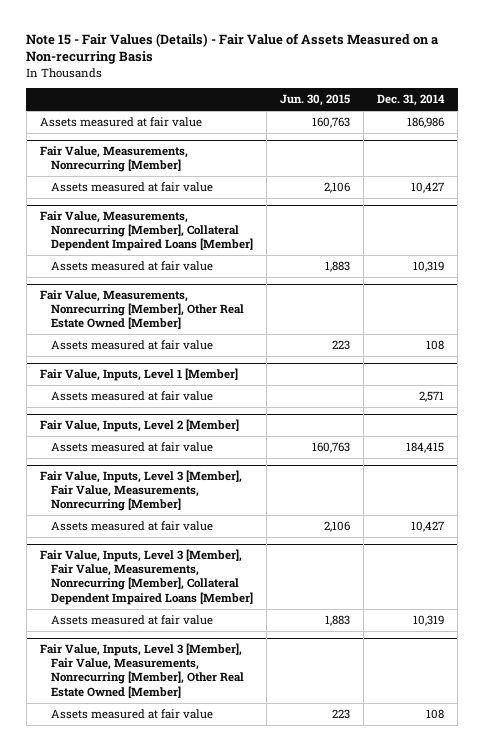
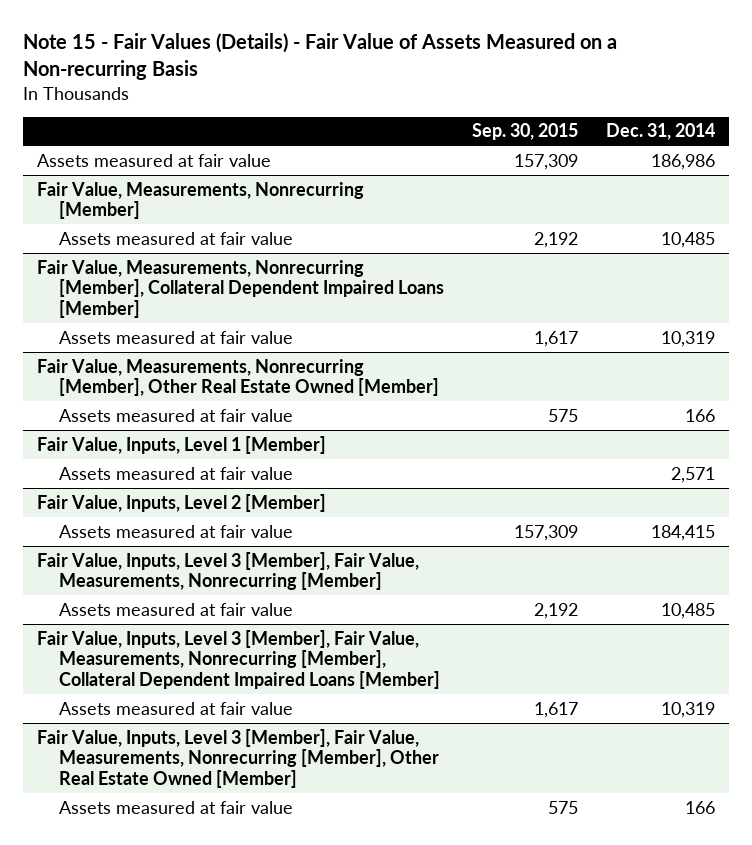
- | Jun. 30, 2015 | Dec. 31, 2014
+ | Sep. 30, 2015 | Dec. 31, 2014
@ Fair Value, Measurements, Nonrecurring [Member]
- Assets measured at fair value | 2,106 | 10,427
+ Assets measured at fair value | 2,192 | 10,485
@ Fair Value, Measurements, Nonrecurring [Member], Other Real Estate Owned [Member]
- Assets measured at fair value | 223 | 108
+ Assets measured at fair value | 575 | 166
@ Fair Value, Inputs, Level 3 [Member], Fair Value, Measurements, Nonrecurring [Member]
- Assets measured at fair value | 2,106 | 10,427
+ Assets measured at fair value | 2,192 | 10,485
@ Fair Value, Inputs, Level 3 [Member], Fair Value, Measurements, Nonrecurring [Member], Other Real Estate Owned [Member]
- Assets measured at fair value | 223 | 108
+ Assets measured at fair value | 575 | 166

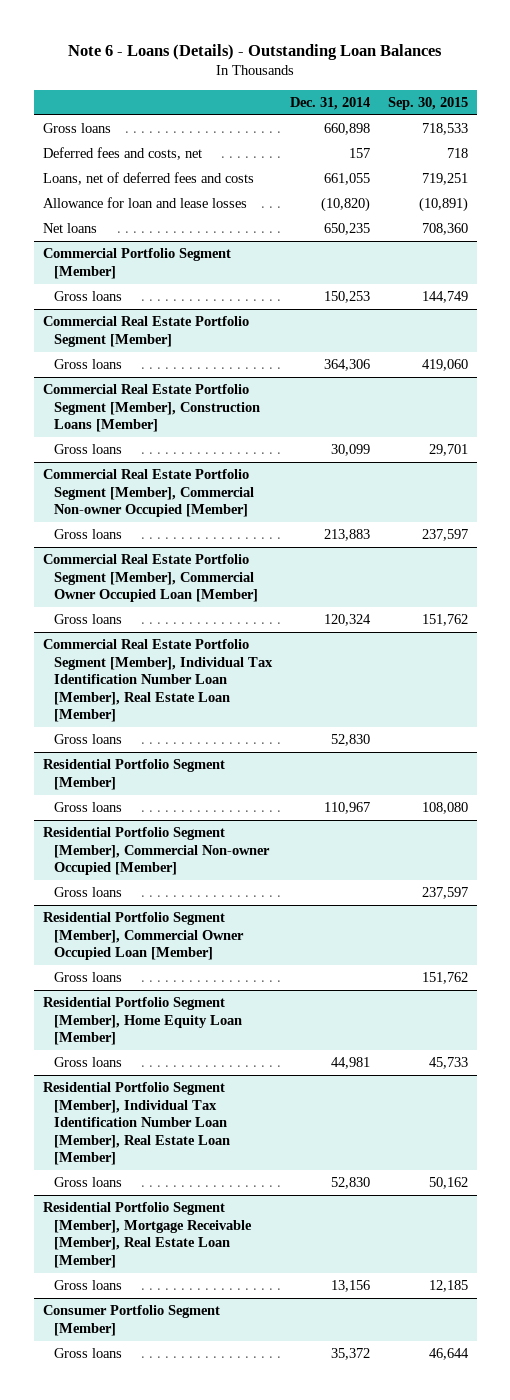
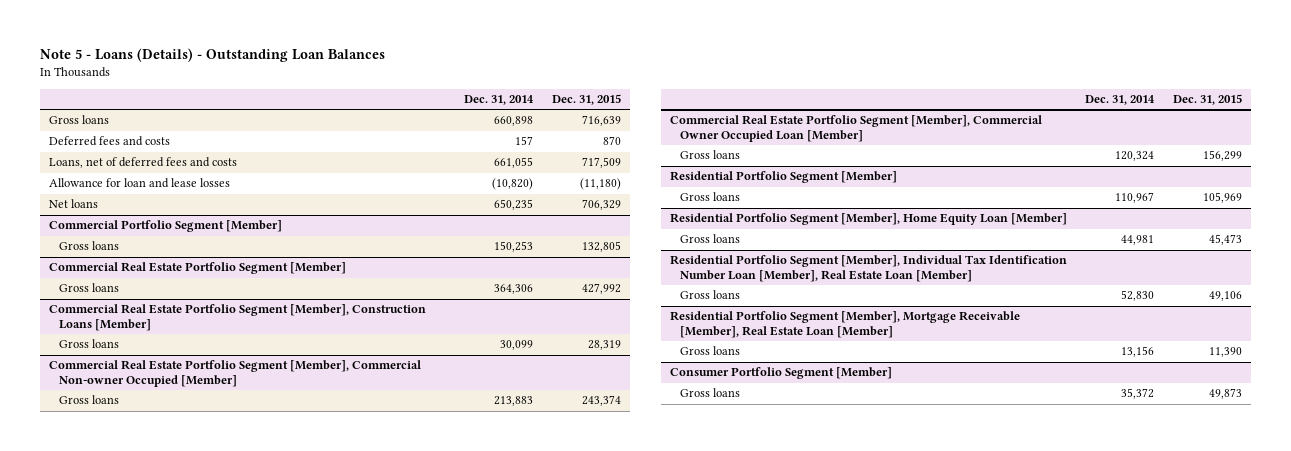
- Note 6 - Loans (Details) - Outstanding Loan Balances
+ Note 5 - Loans (Details) - Outstanding Loan Balances
- | Dec. 31, 2014 | Sep. 30, 2015
+ | Dec. 31, 2014 | Dec. 31, 2015
- Deferred fees and costs, net | 157 | 718
+ Deferred fees and costs | 157 | 870
- Commercial Real Estate Portfolio Segment [Member], Individual Tax Identification Number Loan [Member], Real Estate Loan [Member]
- Gross loans | 52,830 |
- Residential Portfolio Segment [Member], Commercial Non-owner Occupied [Member]
- Gross loans | | 237,597
- Residential Portfolio Segment [Member], Commercial Owner Occupied Loan [Member]
- Gross loans | | 151,762

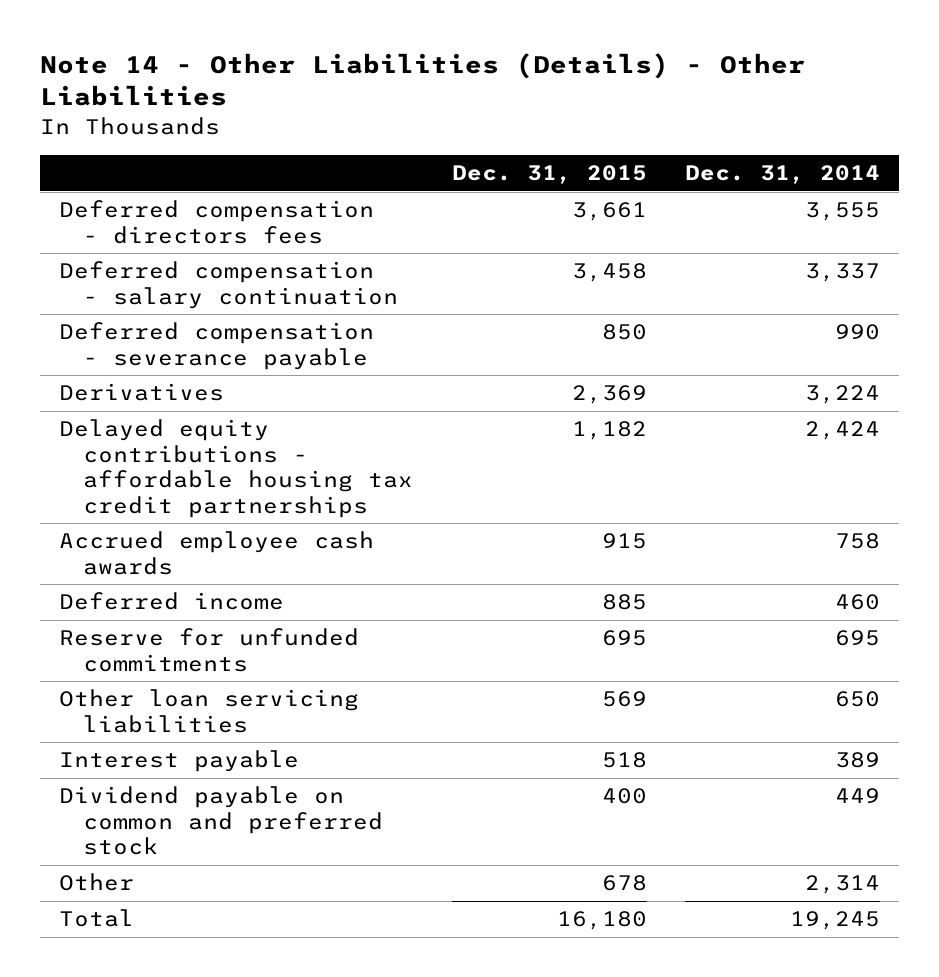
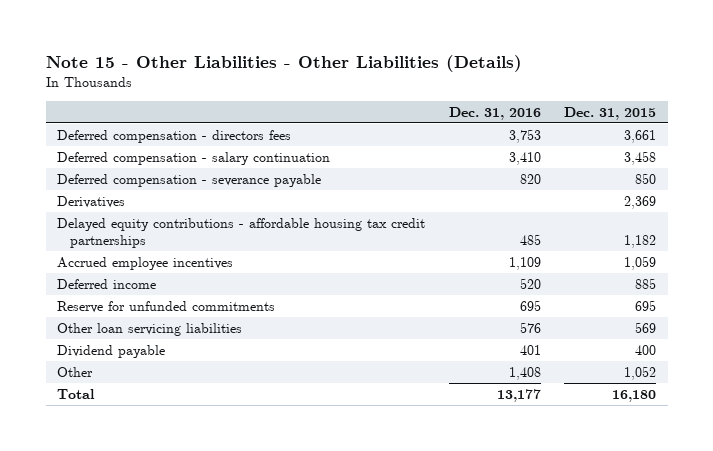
- Note 14 - Other Liabilities (Details) - Other Liabilities
+ Note 15 - Other Liabilities - Other Liabilities (Details)
- | Dec. 31, 2015 | Dec. 31, 2014
+ | Dec. 31, 2016 | Dec. 31, 2015
- Accrued employee cash awards | 915 | 758
+ Accrued employee incentives | 1,109 | 1,059
- Interest payable | 518 | 389
- Dividend payable on common and preferred stock | 400 | 449
- Other | 678 | 2,314
+ Dividend payable | 401 | 400
+ Other | 1,408 | 1,052

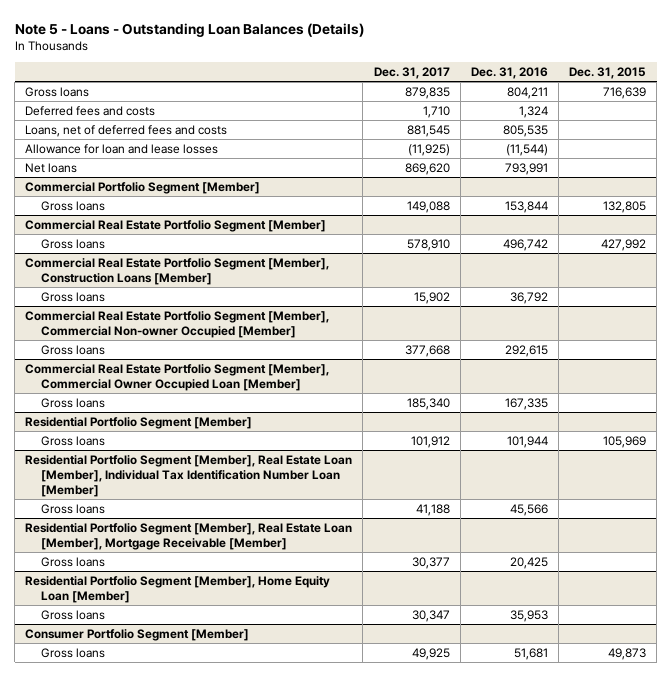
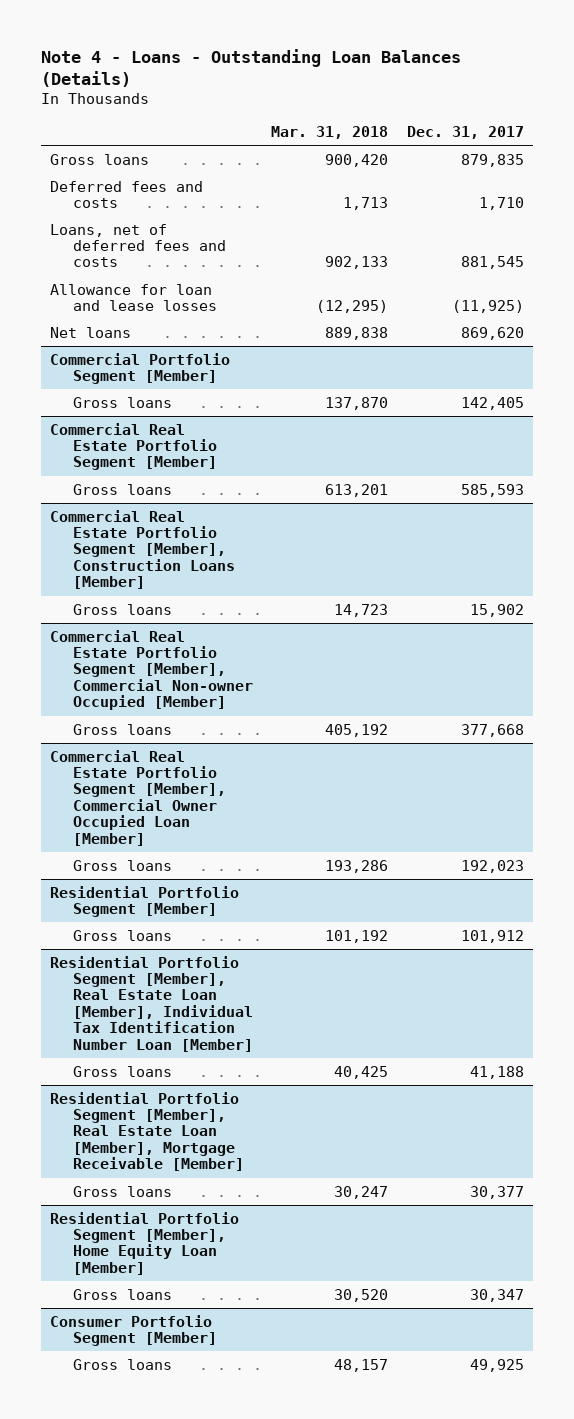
- Note 5 - Loans - Outstanding Loan Balances (Details)
+ Note 4 - Loans - Outstanding Loan Balances (Details)
- | Dec. 31, 2017 | Dec. 31, 2016 | Dec. 31, 2015
+ | Mar. 31, 2018 | Dec. 31, 2017
@ Commercial Portfolio Segment [Member]
- Gross loans | 149,088 | 153,844 | 132,805
+ Gross loans | 137,870 | 142,405
@ Commercial Real Estate Portfolio Segment [Member]
- Gross loans | 578,910 | 496,742 | 427,992
+ Gross loans | 613,201 | 585,593
@ Commercial Real Estate Portfolio Segment [Member], Commercial Owner Occupied Loan [Member]
- Gross loans | 185,340 | 167,335 |
+ Gross loans | 193,286 | 192,023

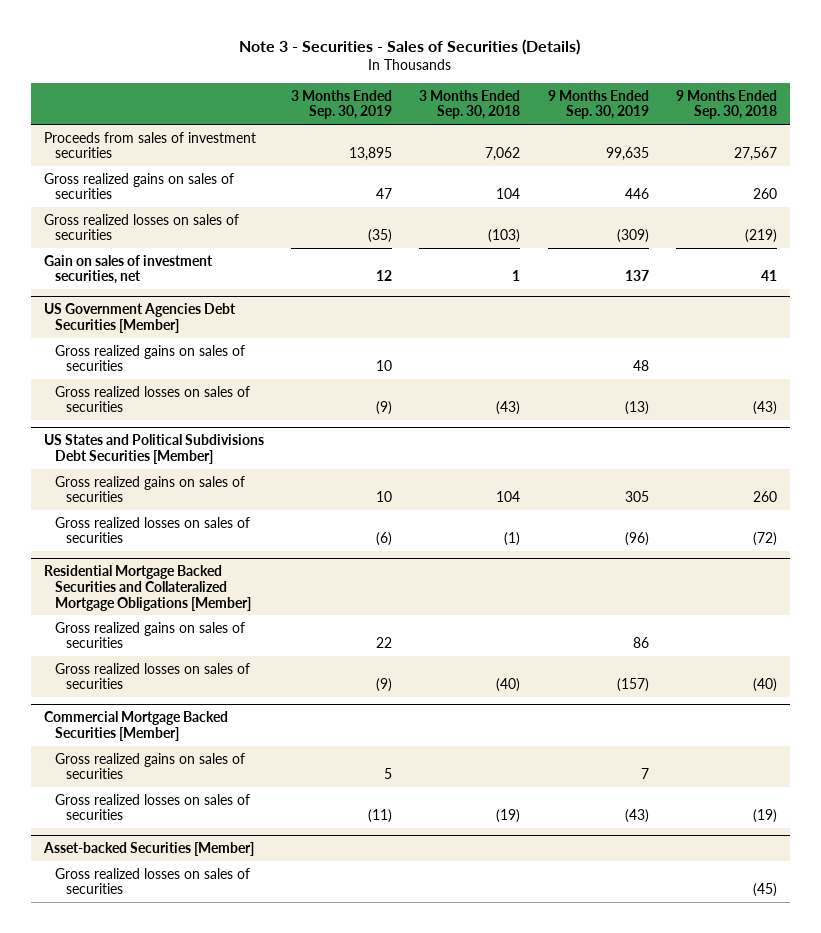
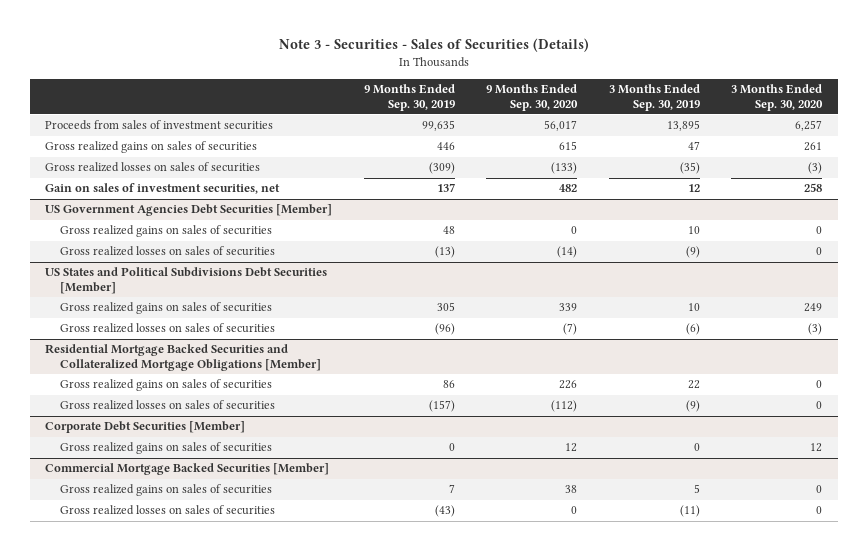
- | 3 Months Ended Sep. 30, 2019 | 3 Months Ended Sep. 30, 2018 | 9 Months Ended Sep. 30, 2019 | 9 Months Ended Sep. 30, 2018
+ | 9 Months Ended Sep. 30, 2019 | 9 Months Ended Sep. 30, 2020 | 3 Months Ended Sep. 30, 2019 | 3 Months Ended Sep. 30, 2020
+ Corporate Debt Securities [Member]
+ Gross realized gains on sales of securities | 0 | 12 | 0 | 12
- Asset-backed Securities [Member]
- Gross realized losses on sales of securities | | | | (45)

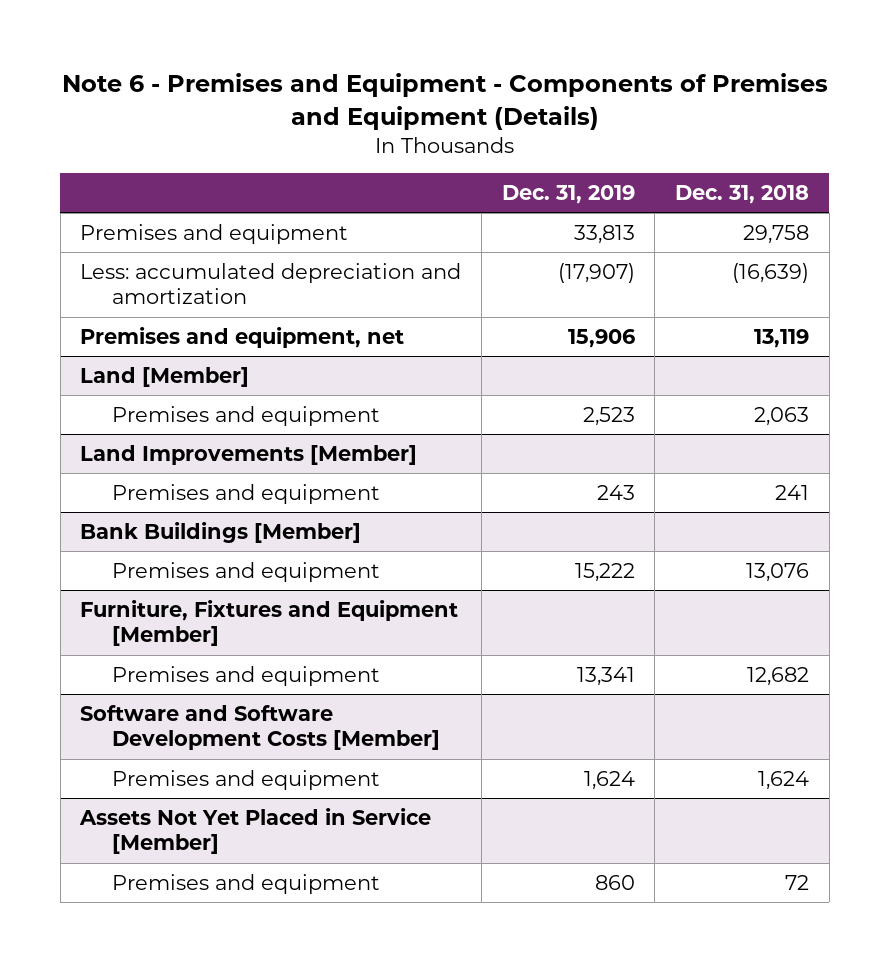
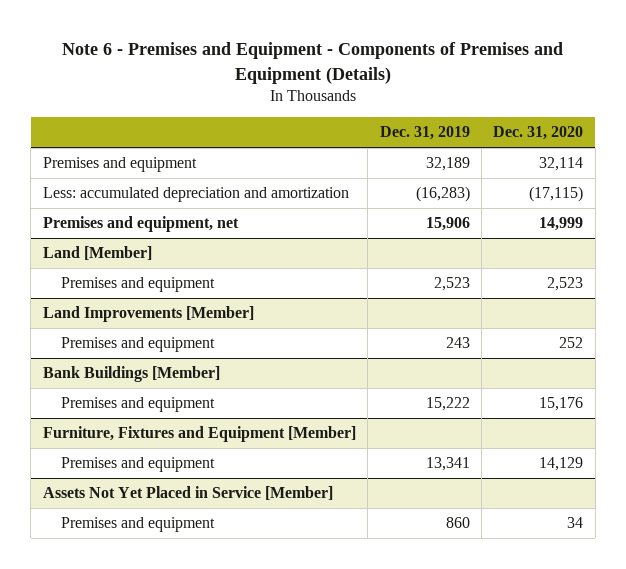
- | Dec. 31, 2019 | Dec. 31, 2018
+ | Dec. 31, 2019 | Dec. 31, 2020
- Premises and equipment | 33,813 | 29,758
- Less: accumulated depreciation and amortization | (17,907) | (16,639)
+ Premises and equipment | 32,189 | 32,114
+ Less: accumulated depreciation and amortization | (16,283) | (17,115)
- Software and Software Development Costs [Member]
- Premises and equipment | 1,624 | 1,624

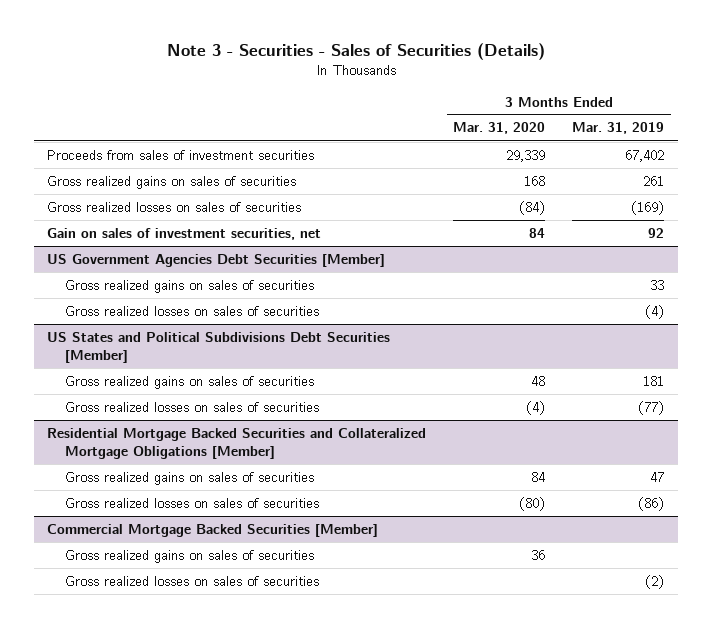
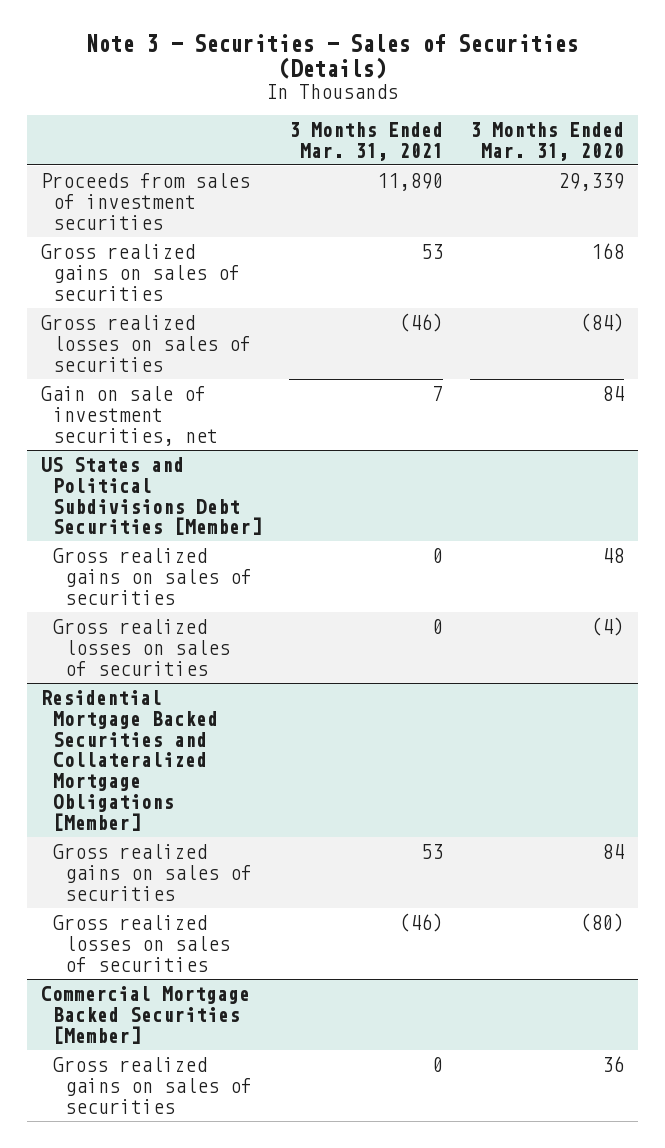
- | 3 Months Ended Mar. 31, 2020 | 3 Months Ended Mar. 31, 2019
+ | 3 Months Ended Mar. 31, 2021 | 3 Months Ended Mar. 31, 2020
- Gain on sales of investment securities, net | 84 | 92
- US Government Agencies Debt Securities [Member]
- Gross realized gains on sales of securities | | 33
- Gross realized losses on sales of securities | | (4)
+ Gain on sale of investment securities, net | 7 | 84
@ Commercial Mortgage Backed Securities [Member]
- Gross realized losses on sales of securities | | (2)

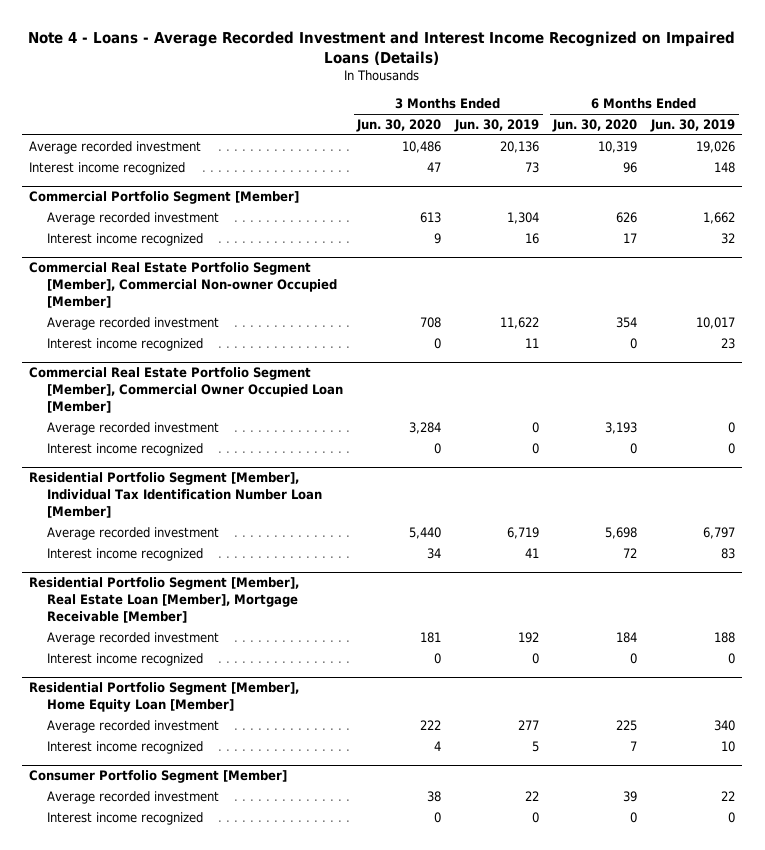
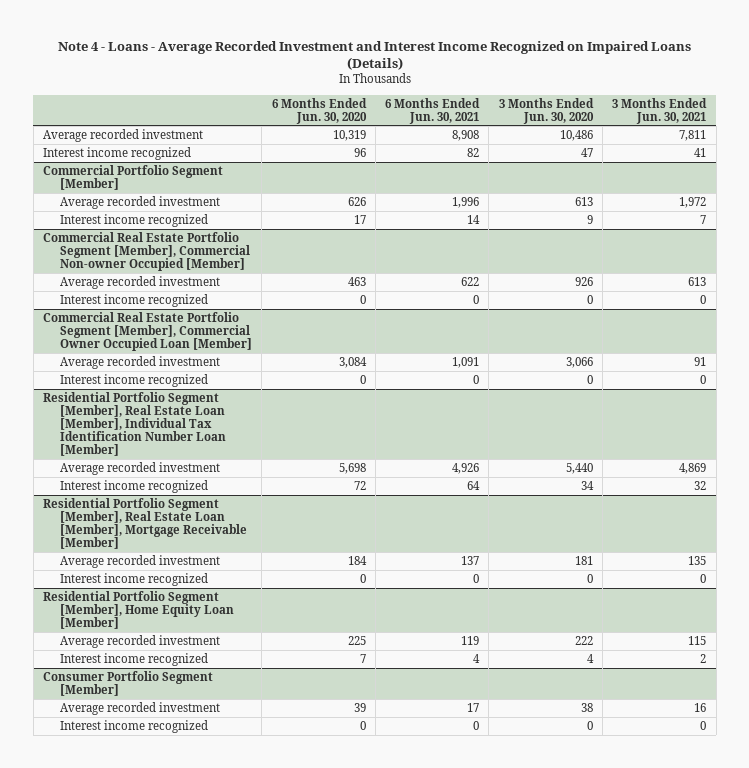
- | 3 Months Ended Jun. 30, 2020 | 3 Months Ended Jun. 30, 2019 | 6 Months Ended Jun. 30, 2020 | 6 Months Ended Jun. 30, 2019
+ | 6 Months Ended Jun. 30, 2020 | 6 Months Ended Jun. 30, 2021 | 3 Months Ended Jun. 30, 2020 | 3 Months Ended Jun. 30, 2021
@ Commercial Real Estate Portfolio Segment [Member], Commercial Non-owner Occupied [Member]
- Average recorded investment | 708 | 11,622 | 354 | 10,017
+ Average recorded investment | 463 | 622 | 926 | 613
@ Commercial Real Estate Portfolio Segment [Member], Commercial Owner Occupied Loan [Member]
- Average recorded investment | 3,284 | 0 | 3,193 | 0
+ Average recorded investment | 3,084 | 1,091 | 3,066 | 91
- Residential Portfolio Segment [Member], Individual Tax Identification Number Loan [Member]
+ Residential Portfolio Segment [Member], Real Estate Loan [Member], Individual Tax Identification Number Loan [Member]

